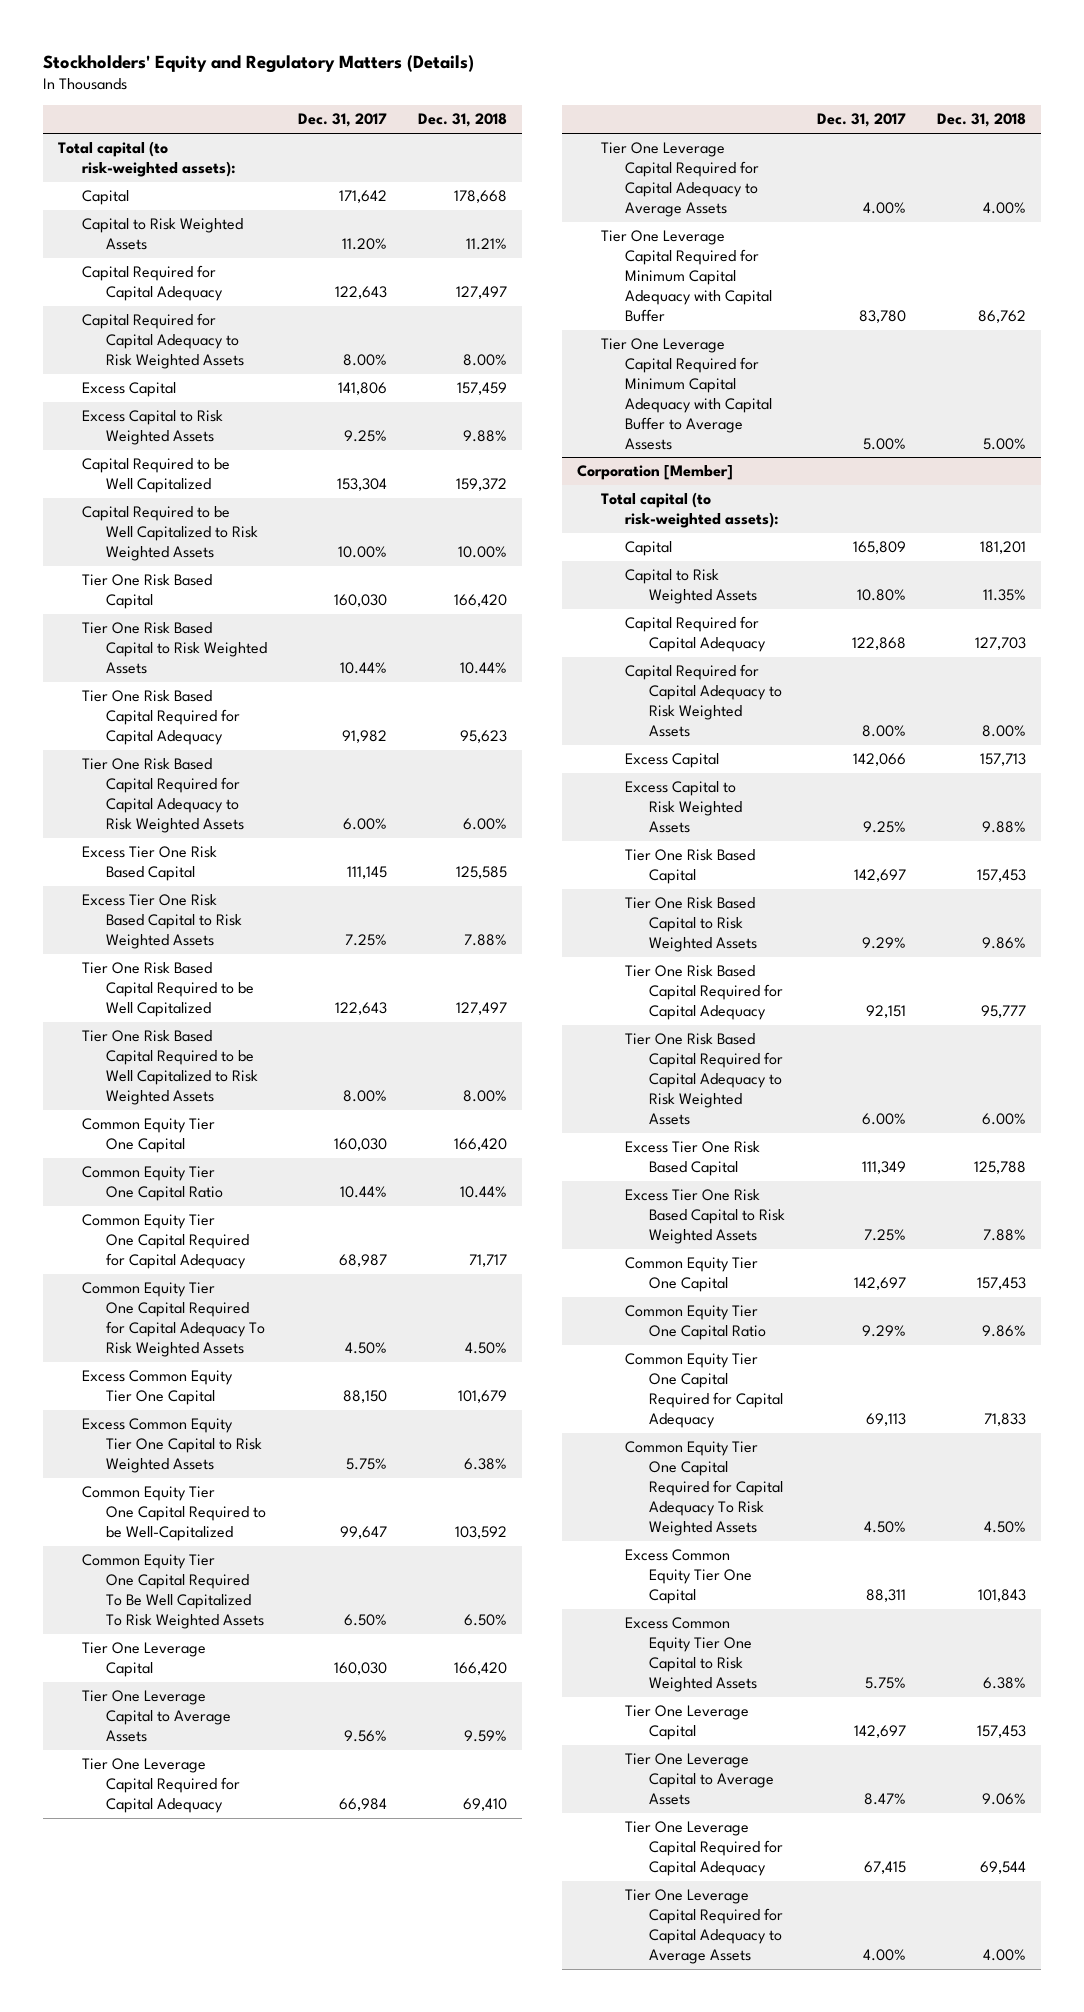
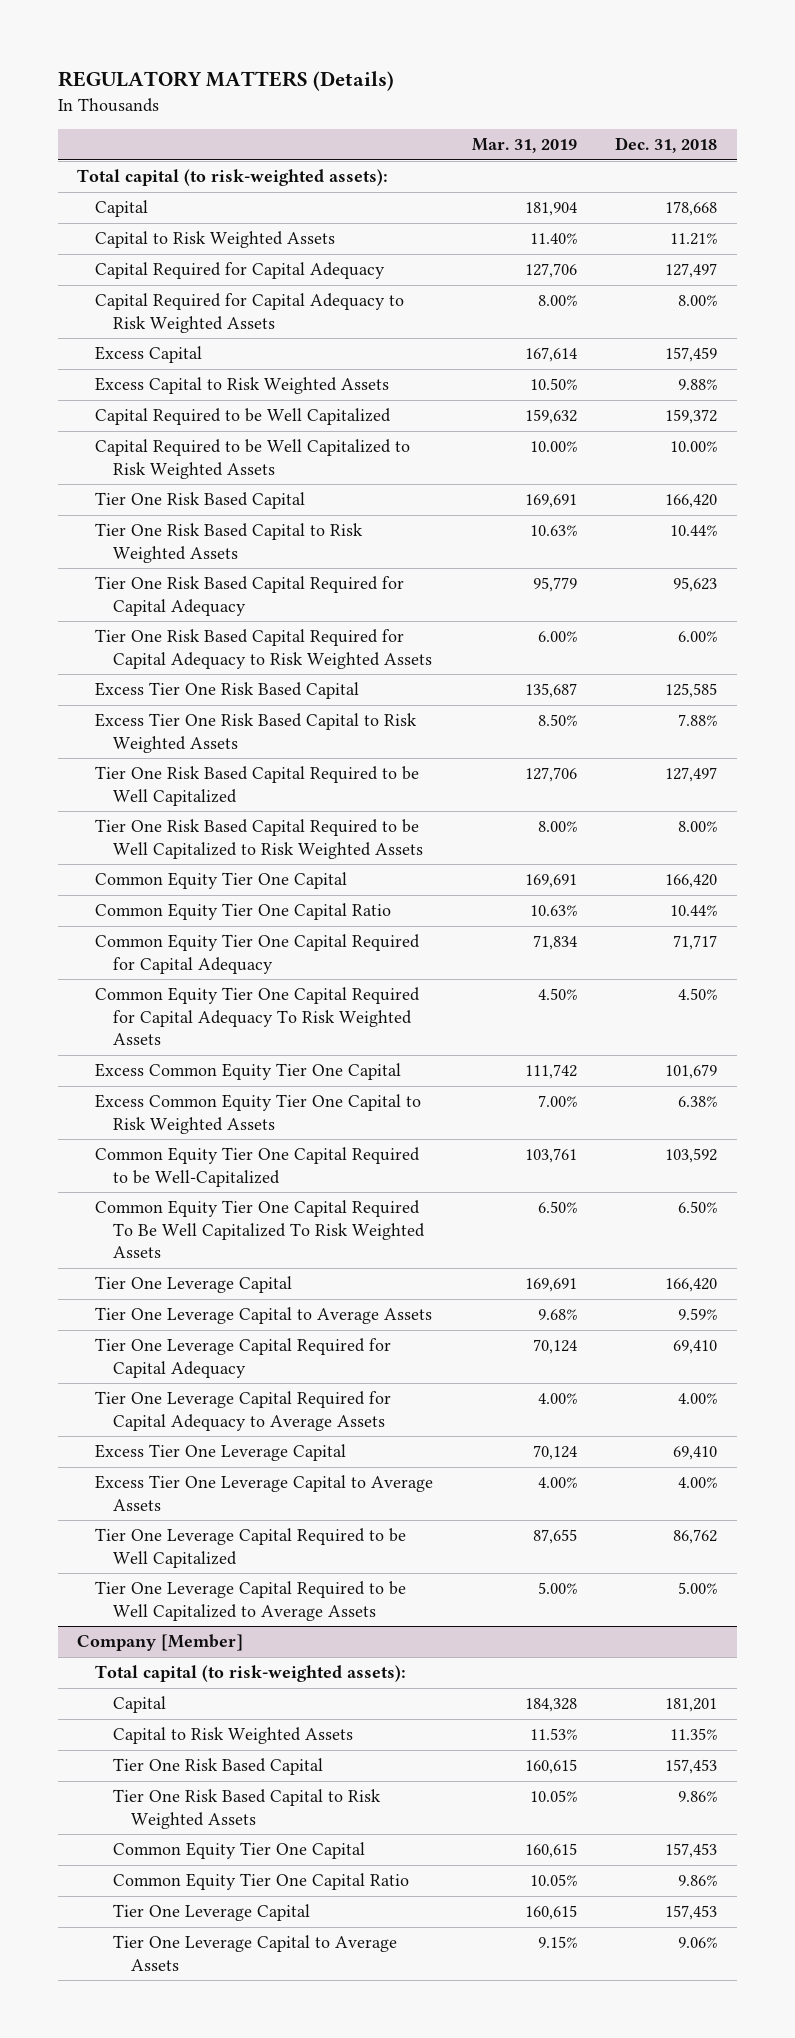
- Stockholders' Equity and Regulatory Matters (Details)
+ REGULATORY MATTERS (Details)
- | Dec. 31, 2017 | Dec. 31, 2018
+ | Mar. 31, 2019 | Dec. 31, 2018
- Tier One Leverage Capital Required for Minimum Capital Adequacy with Capital Buffer | 83,780 | 86,762
- Tier One Leverage Capital Required for Minimum Capital Adequacy with Capital Buffer to Average Assests | 5.00% | 5.00%
- Corporation [Member]
+ Excess Tier One Leverage Capital | 70,124 | 69,410
+ Excess Tier One Leverage Capital to Average Assets | 4.00% | 4.00%
+ Tier One Leverage Capital Required to be Well Capitalized | 87,655 | 86,762
+ Tier One Leverage Capital Required to be Well Capitalized to Average Assets | 5.00% | 5.00%
+ Company [Member]
- Capital Required for Capital Adequacy | 122,868 | 127,703
- Capital Required for Capital Adequacy to Risk Weighted Assets | 8.00% | 8.00%
- Excess Capital | 142,066 | 157,713
- Excess Capital to Risk Weighted Assets | 9.25% | 9.88%
- Tier One Risk Based Capital Required for Capital Adequacy | 92,151 | 95,777
- Tier One Risk Based Capital Required for Capital Adequacy to Risk Weighted Assets | 6.00% | 6.00%
- Excess Tier One Risk Based Capital | 111,349 | 125,788
- Excess Tier One Risk Based Capital to Risk Weighted Assets | 7.25% | 7.88%
- Common Equity Tier One Capital Required for Capital Adequacy | 69,113 | 71,833
- Common Equity Tier One Capital Required for Capital Adequacy To Risk Weighted Assets | 4.50% | 4.50%
- Excess Common Equity Tier One Capital | 88,311 | 101,843
- Excess Common Equity Tier One Capital to Risk Weighted Assets | 5.75% | 6.38%
- Tier One Leverage Capital Required for Capital Adequacy | 67,415 | 69,544
- Tier One Leverage Capital Required for Capital Adequacy to Average Assets | 4.00% | 4.00%

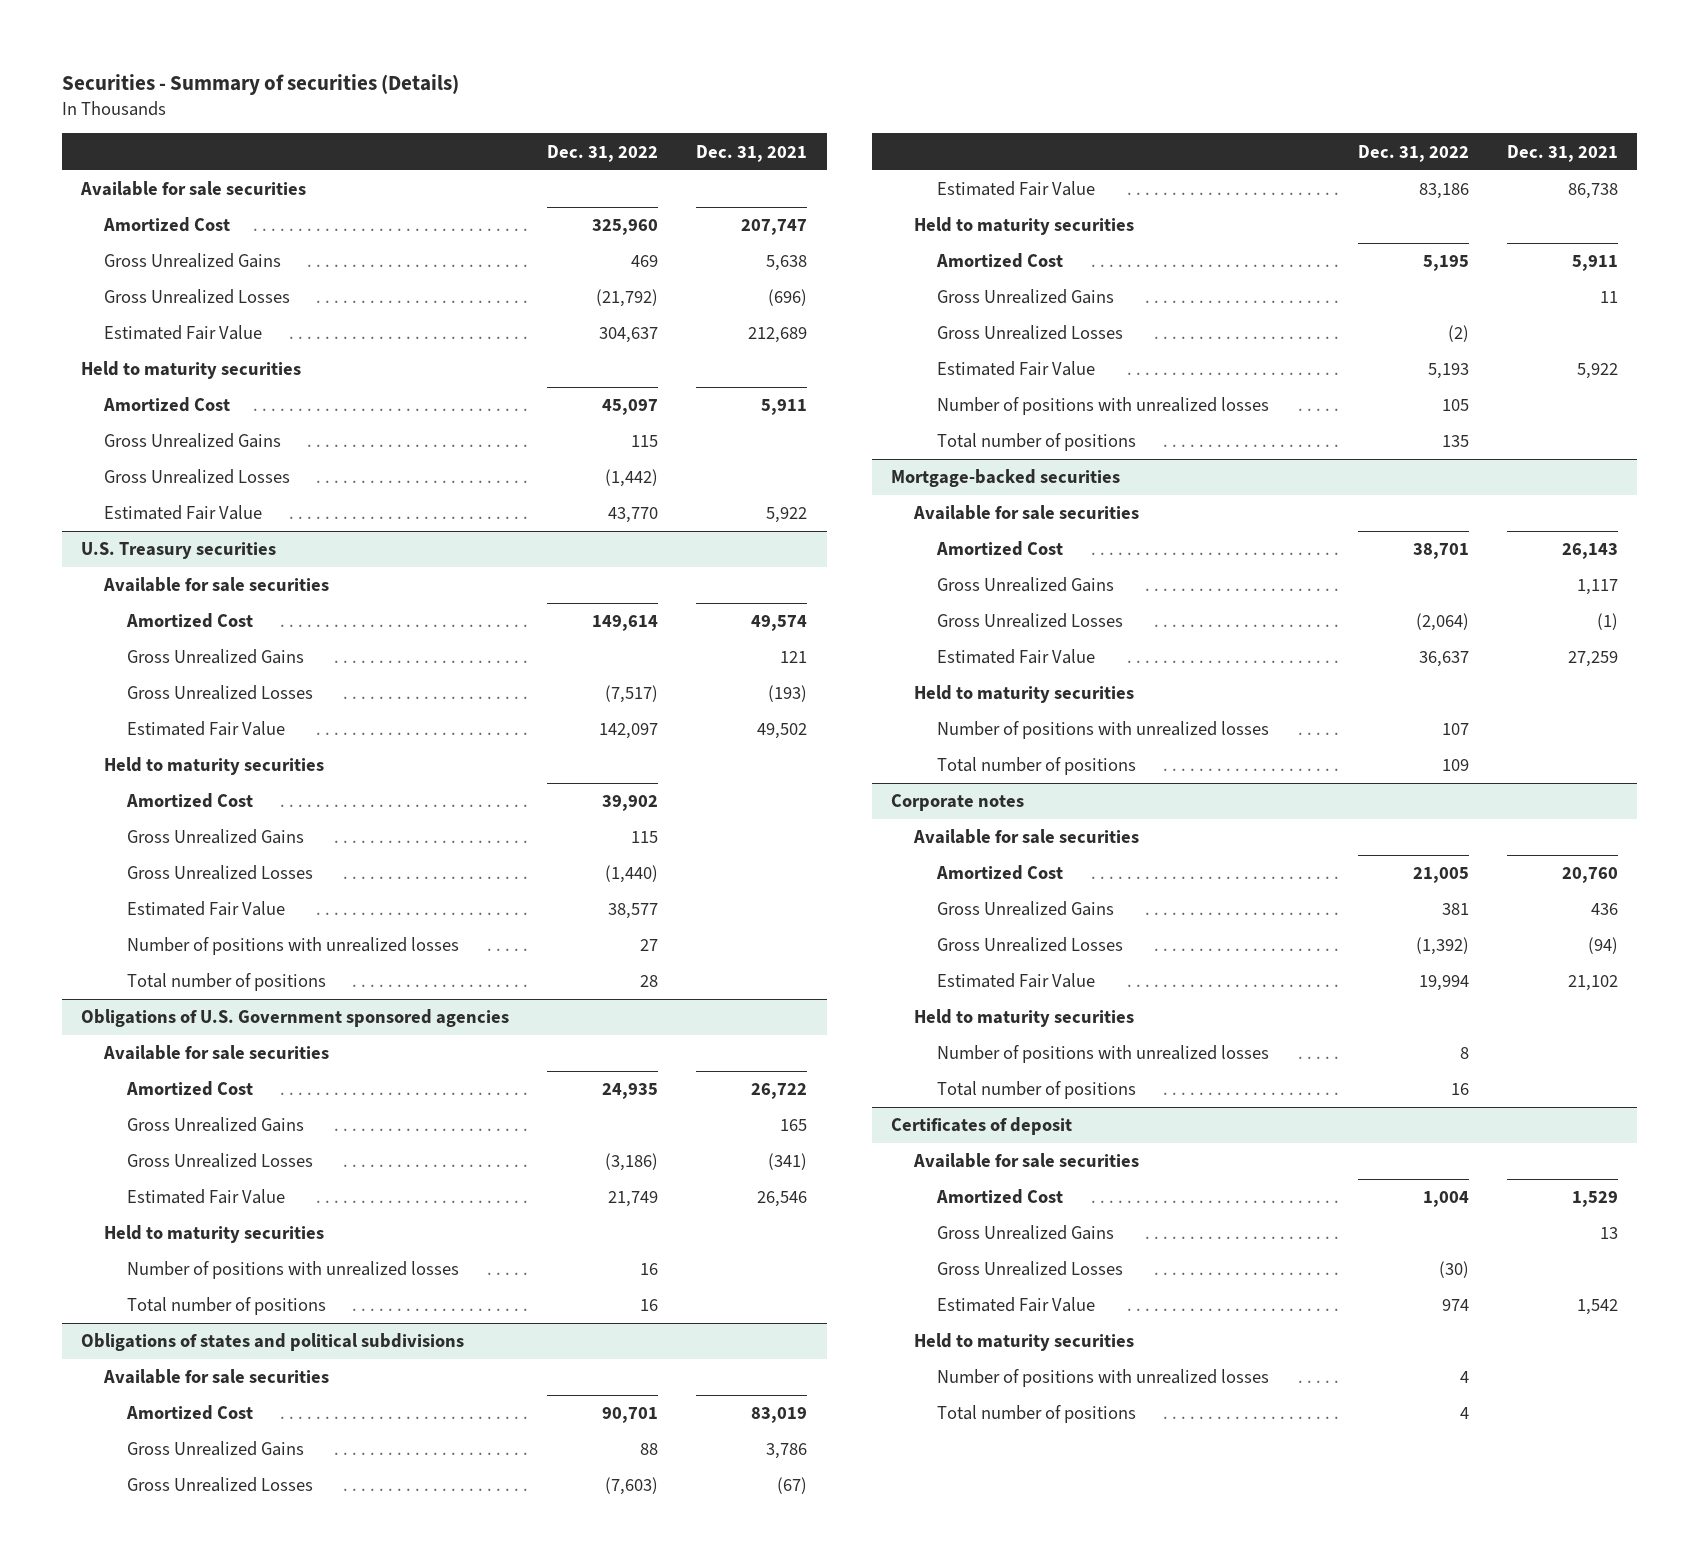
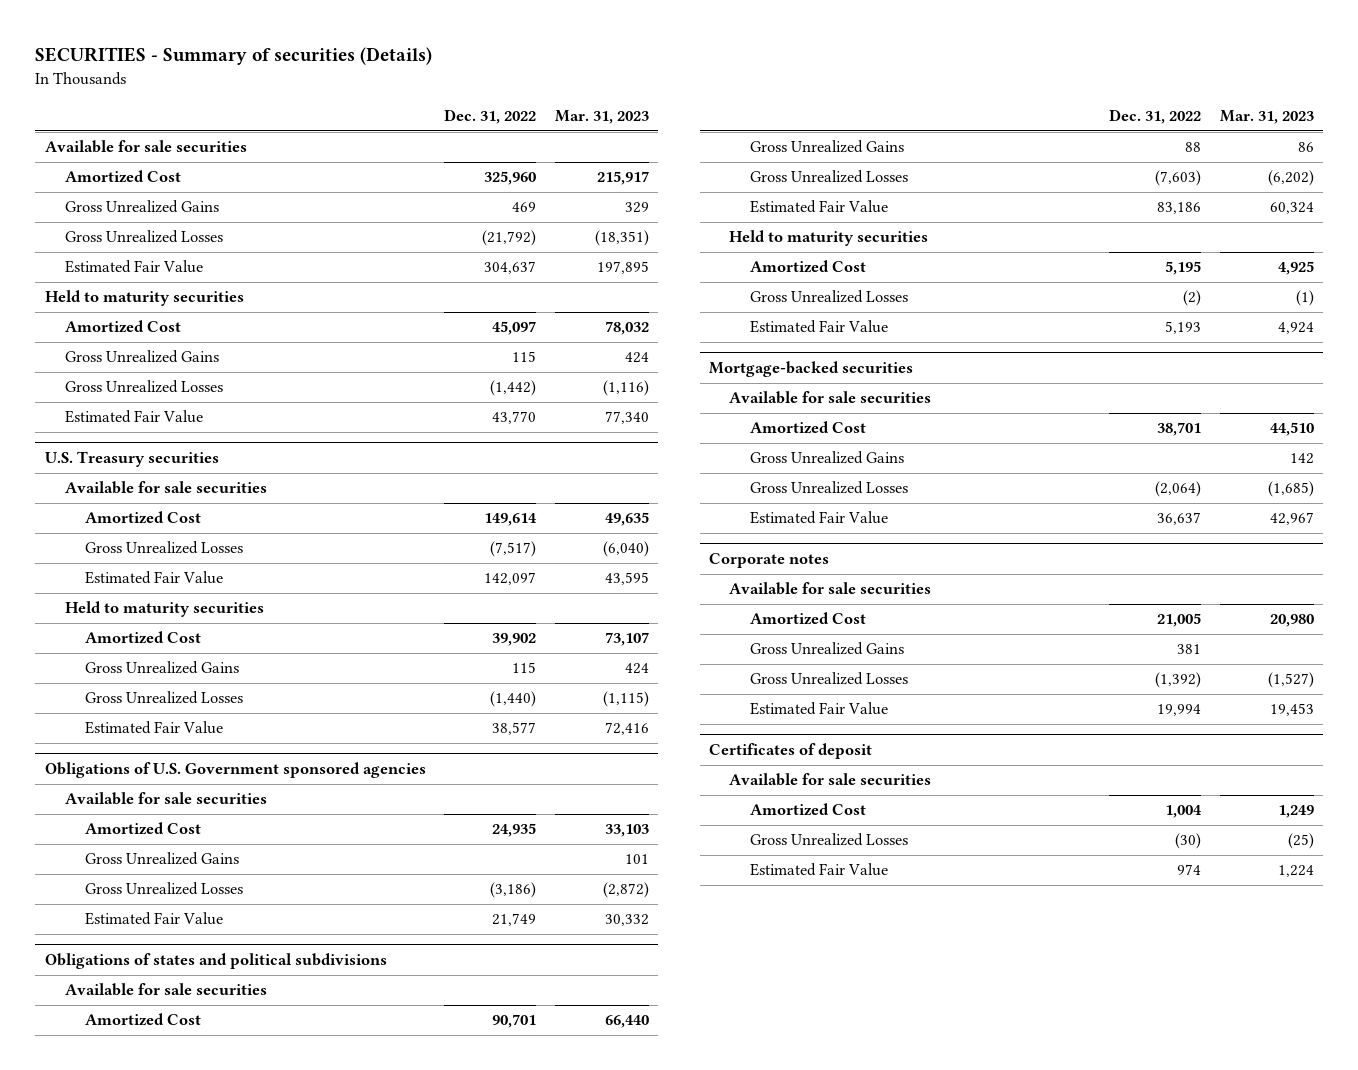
- Securities - Summary of securities (Details)
+ SECURITIES - Summary of securities (Details)
- | Dec. 31, 2022 | Dec. 31, 2021
+ | Dec. 31, 2022 | Mar. 31, 2023
@ U.S. Treasury securities
- Gross Unrealized Gains | | 121
- Number of positions with unrealized losses | 27 |
- Total number of positions | 28 |
@ Obligations of U.S. Government sponsored agencies
- Held to maturity securities
- Number of positions with unrealized losses | 16 |
- Total number of positions | 16 |
@ Obligations of states and political subdivisions
- Gross Unrealized Gains | | 11
- Number of positions with unrealized losses | 105 |
- Total number of positions | 135 |
@ Mortgage-backed securities
- Held to maturity securities
- Number of positions with unrealized losses | 107 |
- Total number of positions | 109 |
@ Corporate notes
- Held to maturity securities
- Number of positions with unrealized losses | 8 |
- Total number of positions | 16 |
@ Certificates of deposit
- Gross Unrealized Gains | | 13
- Held to maturity securities
- Number of positions with unrealized losses | 4 |
- Total number of positions | 4 |

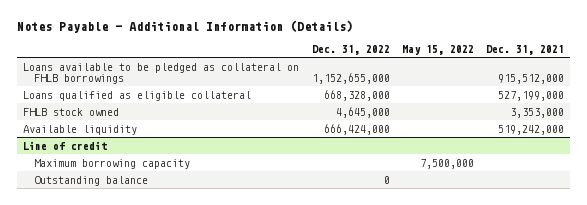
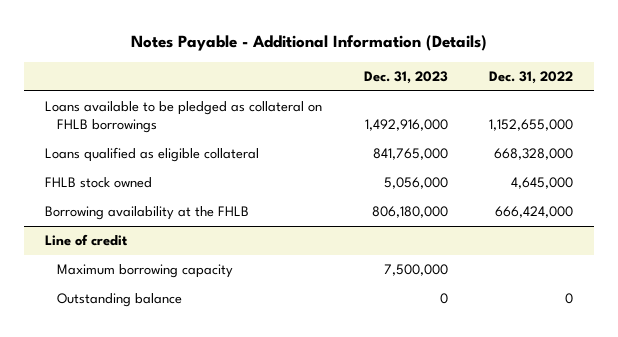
- | Dec. 31, 2022 | May 15, 2022 | Dec. 31, 2021
+ | Dec. 31, 2023 | Dec. 31, 2022
- Available liquidity | 666,424,000 | | 519,242,000
+ Borrowing availability at the FHLB | 806,180,000 | 666,424,000

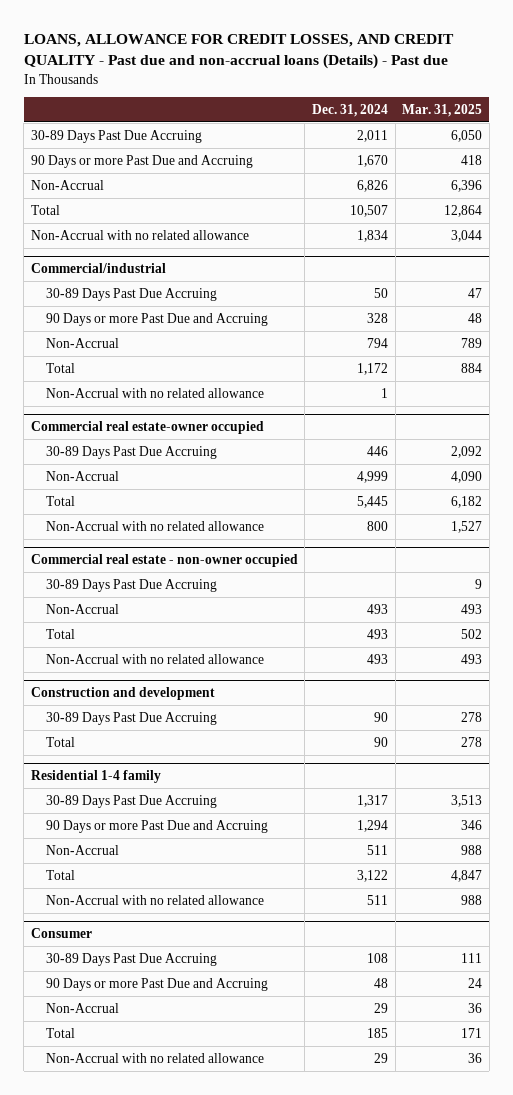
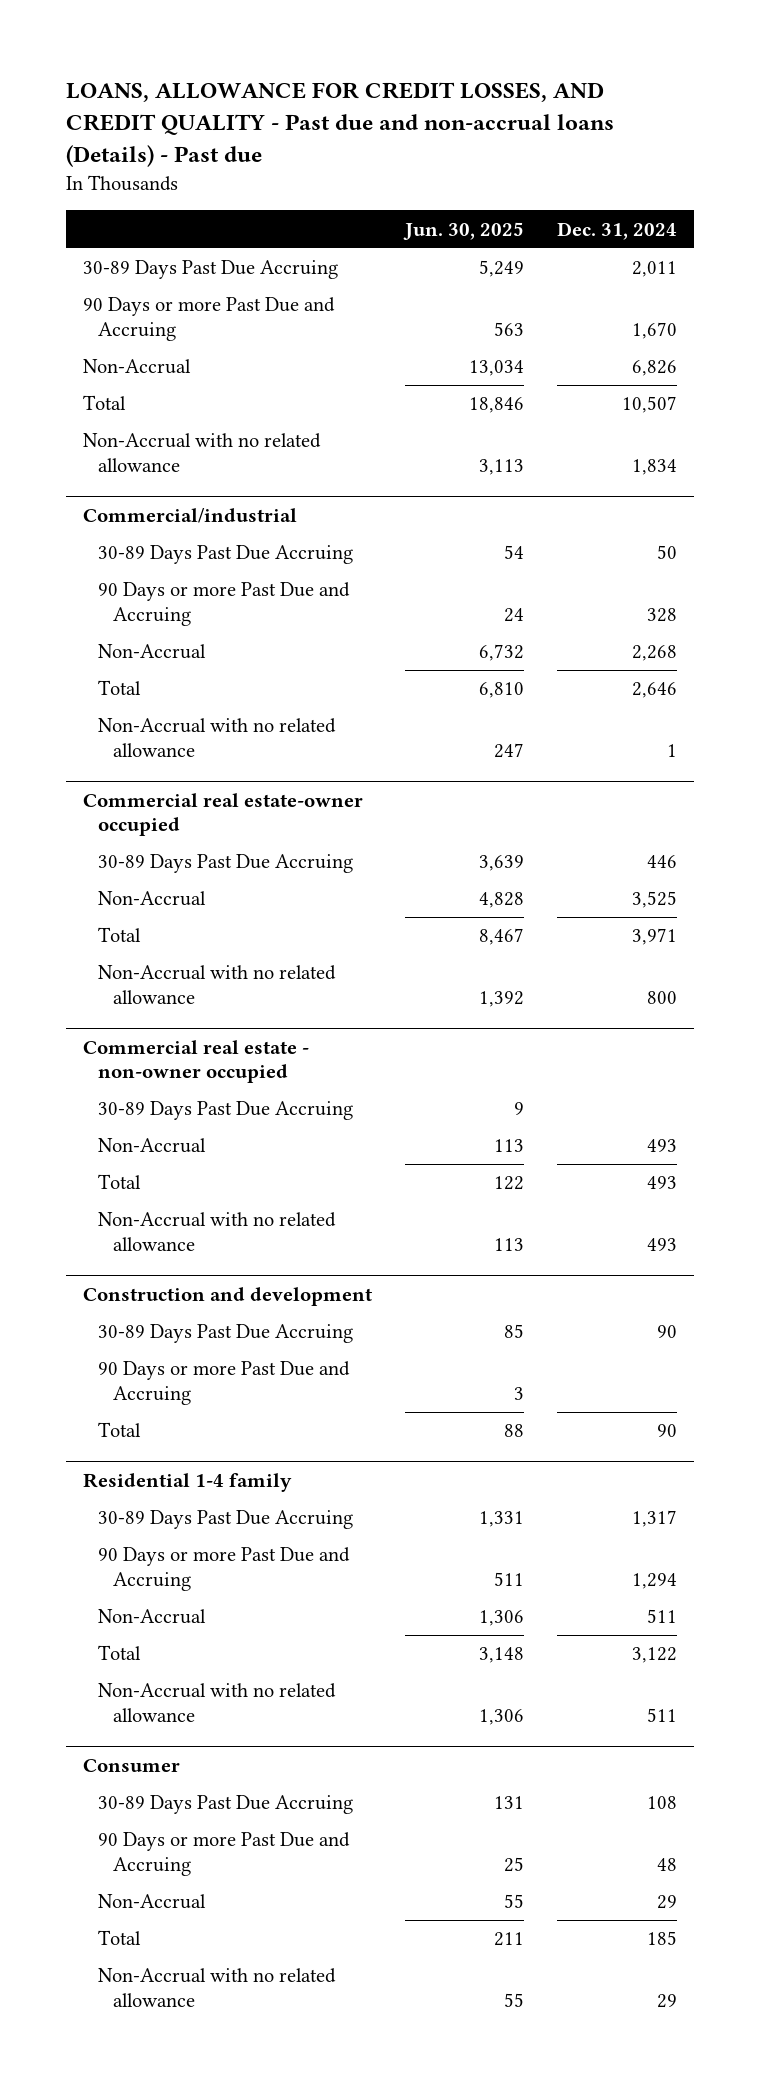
- | Dec. 31, 2024 | Mar. 31, 2025
+ | Jun. 30, 2025 | Dec. 31, 2024
@ Commercial/industrial
- Non-Accrual | 794 | 789
- Total | 1,172 | 884
+ Non-Accrual | 6,732 | 2,268
+ Total | 6,810 | 2,646
@ Commercial real estate-owner occupied
- Non-Accrual | 4,999 | 4,090
- Total | 5,445 | 6,182
+ Non-Accrual | 4,828 | 3,525
+ Total | 8,467 | 3,971
@ Construction and development
+ 90 Days or more Past Due and Accruing | 3 |

